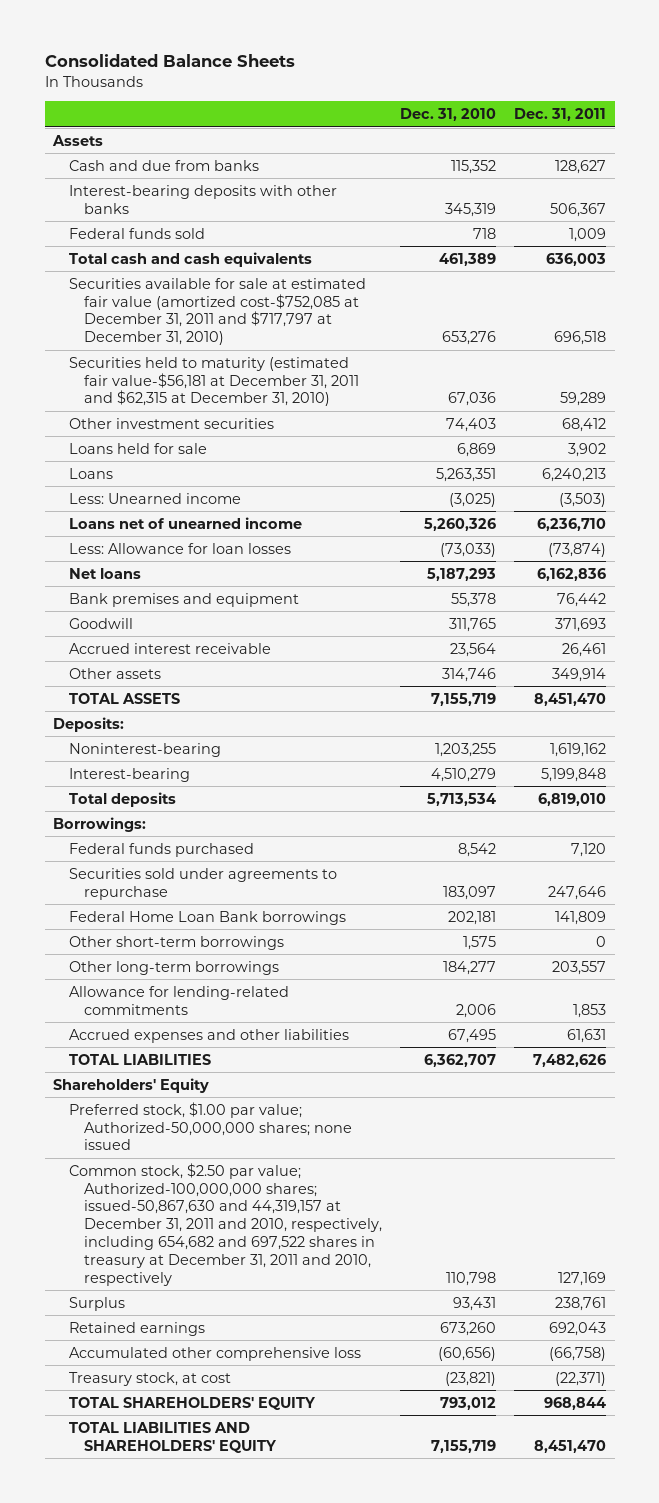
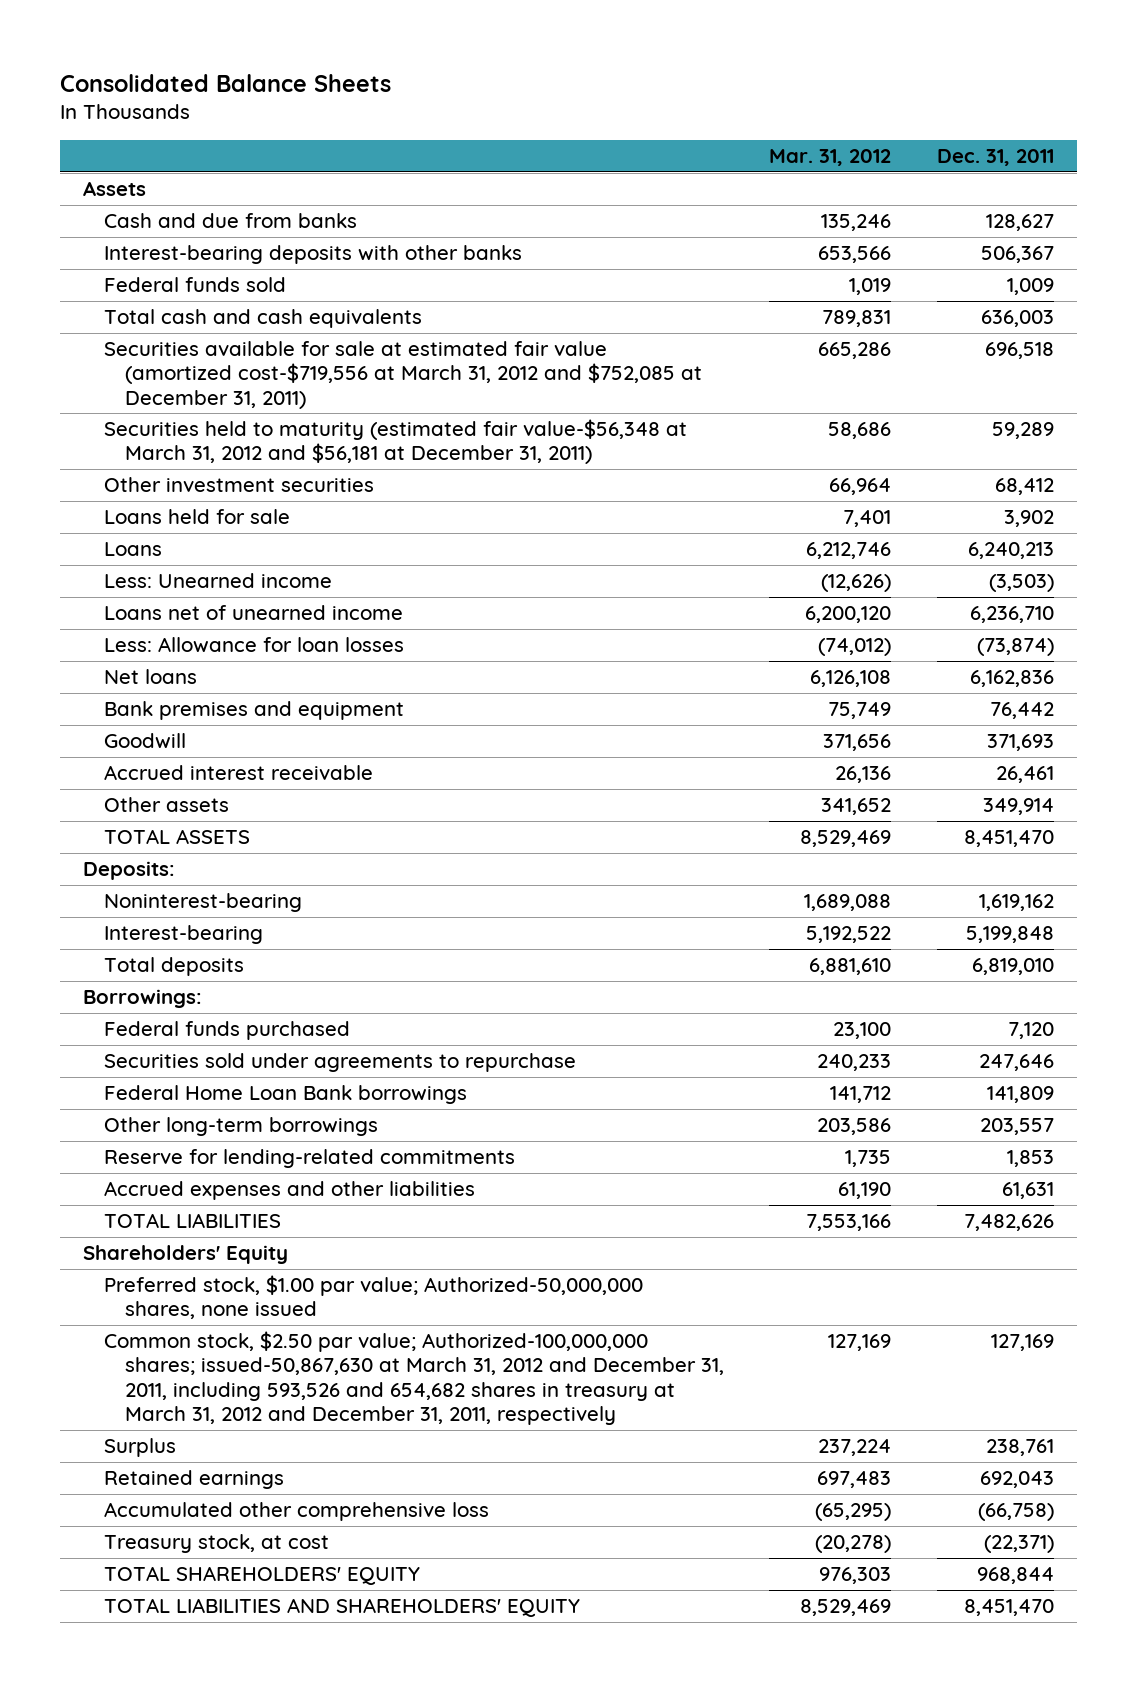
- | Dec. 31, 2010 | Dec. 31, 2011
+ | Mar. 31, 2012 | Dec. 31, 2011
- Securities available for sale at estimated fair value (amortized cost-$752,085 at December 31, 2011 and $717,797 at December 31, 2010) | 653,276 | 696,518
- Securities held to maturity (estimated fair value-$56,181 at December 31, 2011 and $62,315 at December 31, 2010) | 67,036 | 59,289
+ Securities available for sale at estimated fair value (amortized cost-$719,556 at March 31, 2012 and $752,085 at December 31, 2011) | 665,286 | 696,518
+ Securities held to maturity (estimated fair value-$56,348 at March 31, 2012 and $56,181 at December 31, 2011) | 58,686 | 59,289
- Other short-term borrowings | 1,575 | 0
- Allowance for lending-related commitments | 2,006 | 1,853
+ Reserve for lending-related commitments | 1,735 | 1,853
- Preferred stock, $1.00 par value; Authorized-50,000,000 shares; none issued
- Common stock, $2.50 par value; Authorized-100,000,000 shares; issued-50,867,630 and 44,319,157 at December 31, 2011 and 2010, respectively, including 654,682 and 697,522 shares in treasury at December 31, 2011 and 2010, respectively | 110,798 | 127,169
+ Preferred stock, $1.00 par value; Authorized-50,000,000 shares, none issued
+ Common stock, $2.50 par value; Authorized-100,000,000 shares; issued-50,867,630 at March 31, 2012 and December 31, 2011, including 593,526 and 654,682 shares in treasury at March 31, 2012 and December 31, 2011, respectively | 127,169 | 127,169

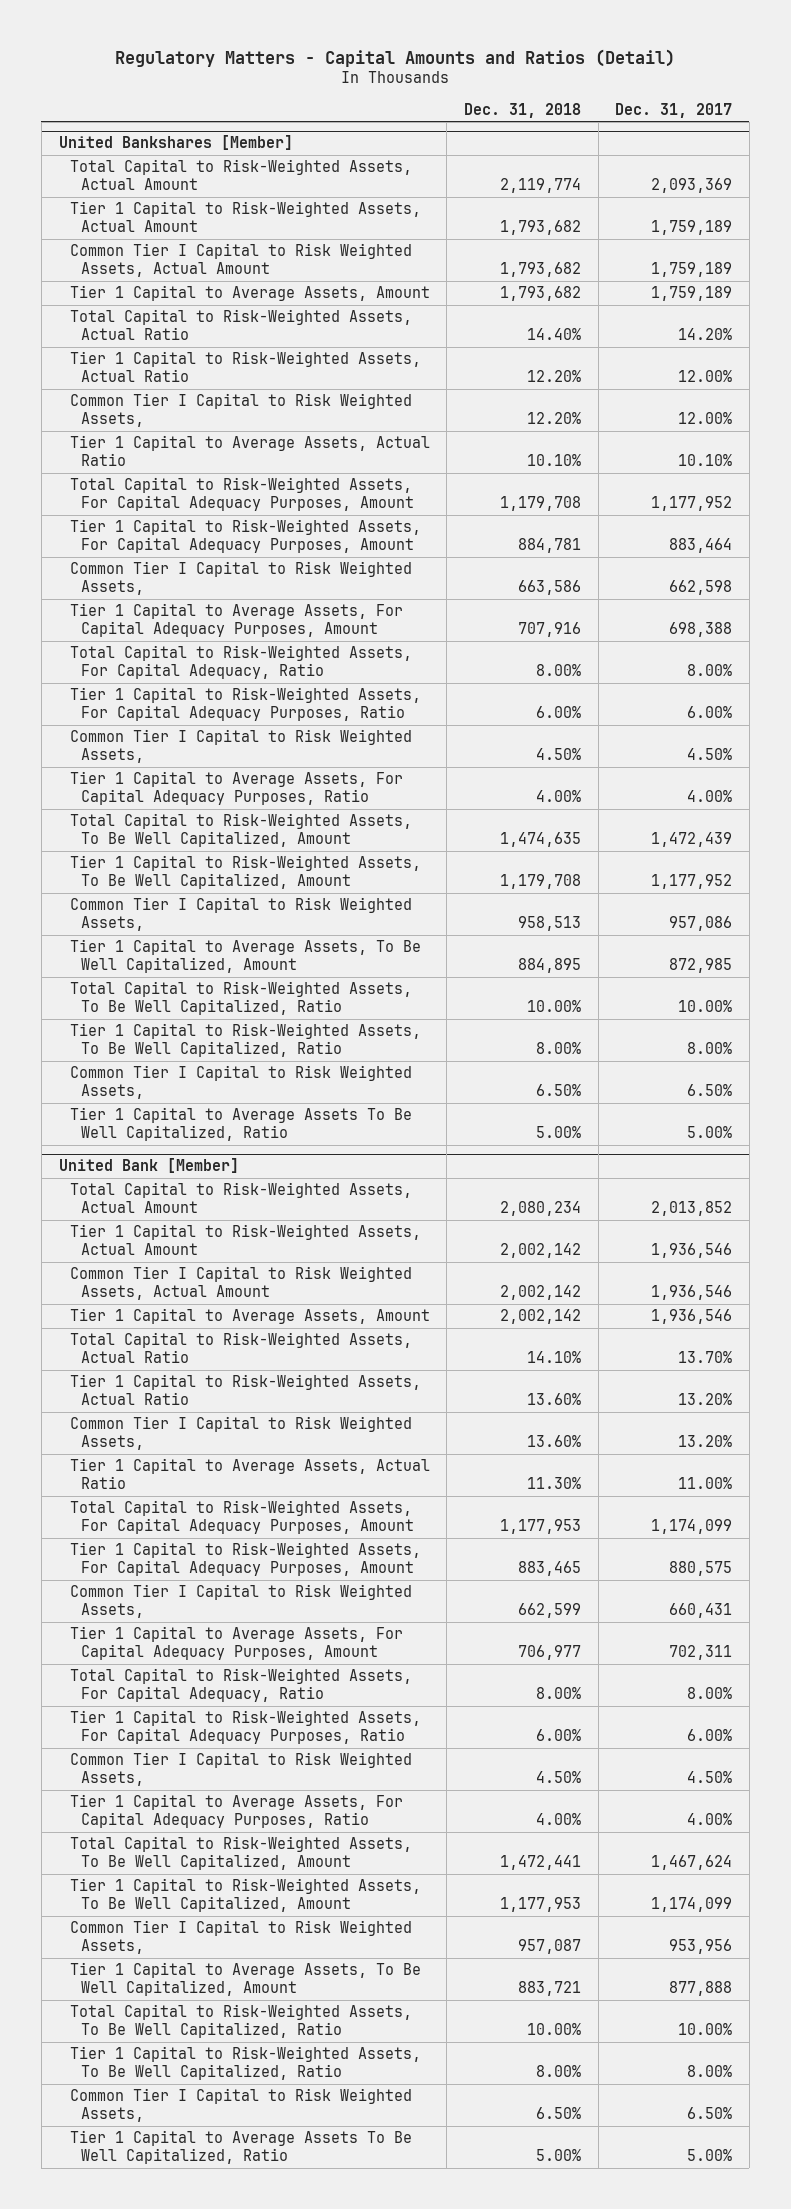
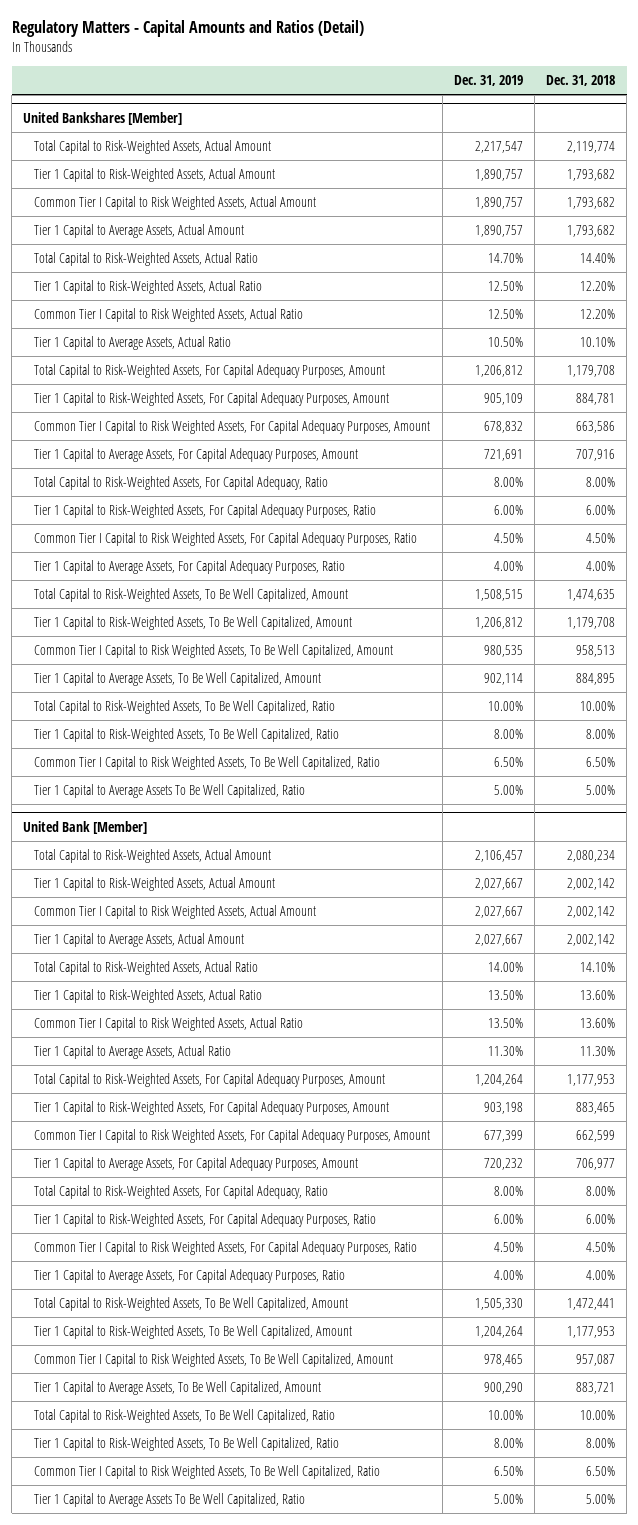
- | Dec. 31, 2018 | Dec. 31, 2017
+ | Dec. 31, 2019 | Dec. 31, 2018
@ United Bankshares [Member]
- Tier 1 Capital to Average Assets, Amount | 1,793,682 | 1,759,189
+ Tier 1 Capital to Average Assets, Actual Amount | 1,890,757 | 1,793,682
- Common Tier I Capital to Risk Weighted Assets, | 12.20% | 12.00%
+ Common Tier I Capital to Risk Weighted Assets, Actual Ratio | 12.50% | 12.20%
- Common Tier I Capital to Risk Weighted Assets, | 663,586 | 662,598
+ Common Tier I Capital to Risk Weighted Assets, For Capital Adequacy Purposes, Amount | 678,832 | 663,586
- Common Tier I Capital to Risk Weighted Assets, | 4.50% | 4.50%
+ Common Tier I Capital to Risk Weighted Assets, For Capital Adequacy Purposes, Ratio | 4.50% | 4.50%
- Common Tier I Capital to Risk Weighted Assets, | 958,513 | 957,086
+ Common Tier I Capital to Risk Weighted Assets, To Be Well Capitalized, Amount | 980,535 | 958,513
- Common Tier I Capital to Risk Weighted Assets, | 6.50% | 6.50%
+ Common Tier I Capital to Risk Weighted Assets, To Be Well Capitalized, Ratio | 6.50% | 6.50%
@ United Bank [Member]
- Tier 1 Capital to Average Assets, Amount | 2,002,142 | 1,936,546
+ Tier 1 Capital to Average Assets, Actual Amount | 2,027,667 | 2,002,142
- Common Tier I Capital to Risk Weighted Assets, | 13.60% | 13.20%
+ Common Tier I Capital to Risk Weighted Assets, Actual Ratio | 13.50% | 13.60%
- Common Tier I Capital to Risk Weighted Assets, | 662,599 | 660,431
+ Common Tier I Capital to Risk Weighted Assets, For Capital Adequacy Purposes, Amount | 677,399 | 662,599
- Common Tier I Capital to Risk Weighted Assets, | 4.50% | 4.50%
+ Common Tier I Capital to Risk Weighted Assets, For Capital Adequacy Purposes, Ratio | 4.50% | 4.50%
- Common Tier I Capital to Risk Weighted Assets, | 957,087 | 953,956
+ Common Tier I Capital to Risk Weighted Assets, To Be Well Capitalized, Amount | 978,465 | 957,087
- Common Tier I Capital to Risk Weighted Assets, | 6.50% | 6.50%
+ Common Tier I Capital to Risk Weighted Assets, To Be Well Capitalized, Ratio | 6.50% | 6.50%

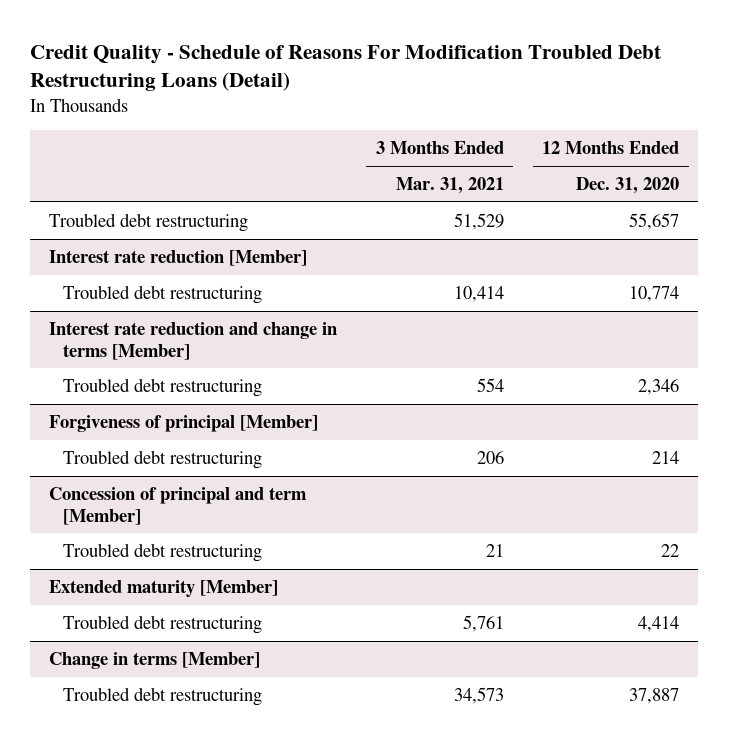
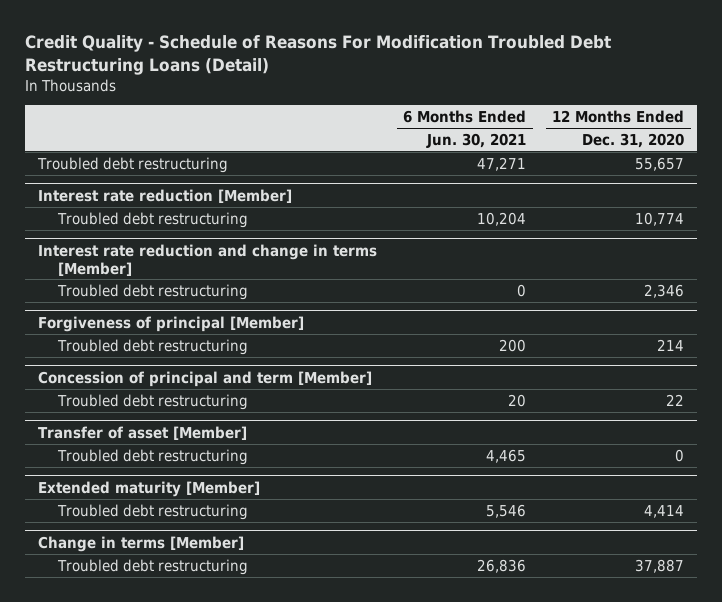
- | 3 Months Ended Mar. 31, 2021 | 12 Months Ended Dec. 31, 2020
+ | 6 Months Ended Jun. 30, 2021 | 12 Months Ended Dec. 31, 2020
+ Transfer of asset [Member]
+ Troubled debt restructuring | 4,465 | 0

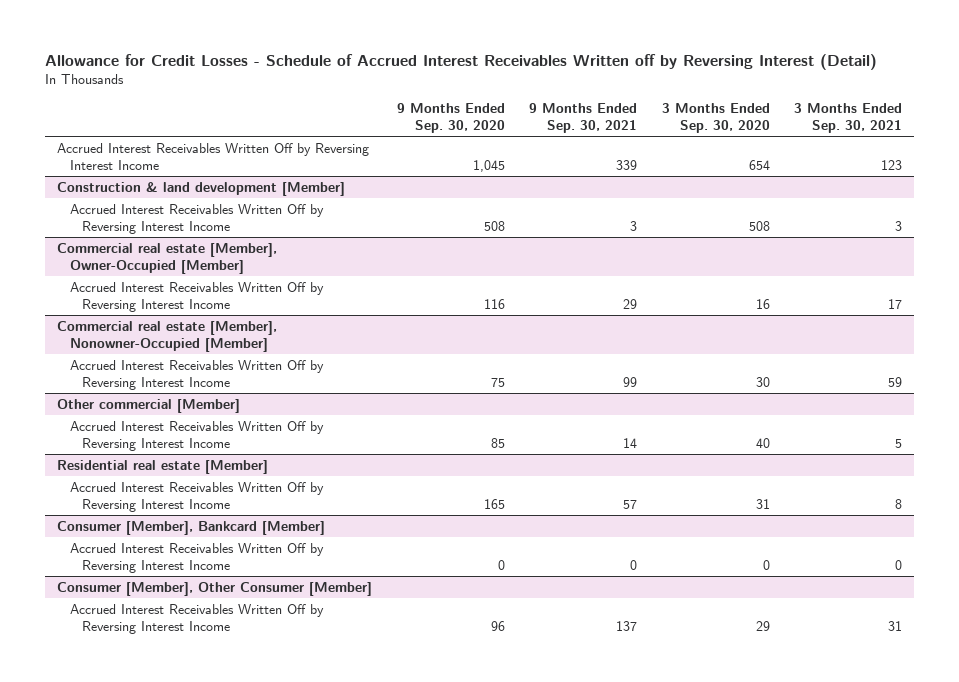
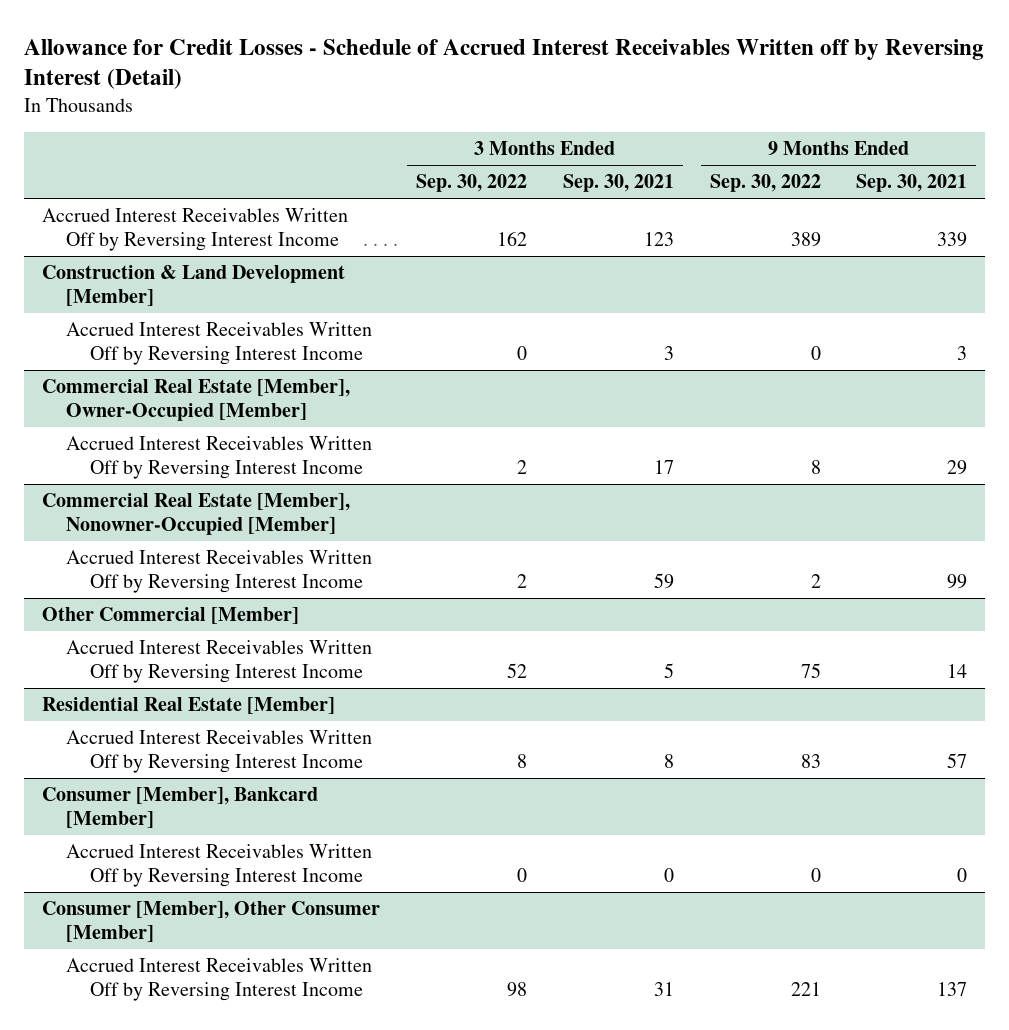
- | 9 Months Ended Sep. 30, 2020 | 9 Months Ended Sep. 30, 2021 | 3 Months Ended Sep. 30, 2020 | 3 Months Ended Sep. 30, 2021
+ | 3 Months Ended Sep. 30, 2022 | 3 Months Ended Sep. 30, 2021 | 9 Months Ended Sep. 30, 2022 | 9 Months Ended Sep. 30, 2021
- Construction & land development [Member]
+ Construction & Land Development [Member]
- Commercial real estate [Member], Owner-Occupied [Member]
+ Commercial Real Estate [Member], Owner-Occupied [Member]
- Commercial real estate [Member], Nonowner-Occupied [Member]
+ Commercial Real Estate [Member], Nonowner-Occupied [Member]
- Other commercial [Member]
+ Other Commercial [Member]
- Residential real estate [Member]
+ Residential Real Estate [Member]

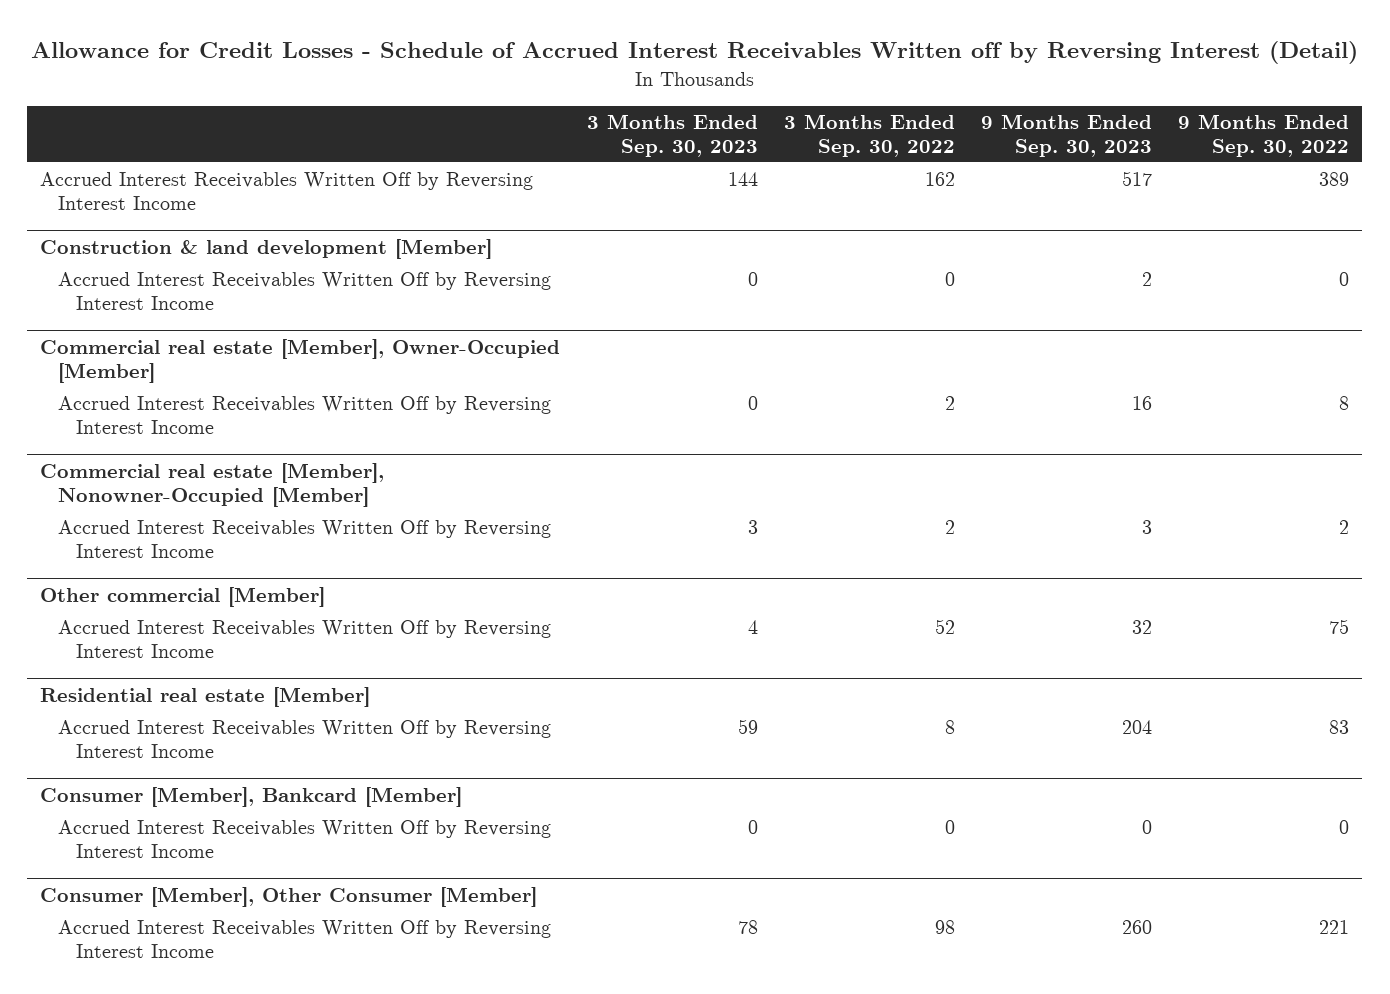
- | 3 Months Ended Sep. 30, 2022 | 3 Months Ended Sep. 30, 2021 | 9 Months Ended Sep. 30, 2022 | 9 Months Ended Sep. 30, 2021
+ | 3 Months Ended Sep. 30, 2023 | 3 Months Ended Sep. 30, 2022 | 9 Months Ended Sep. 30, 2023 | 9 Months Ended Sep. 30, 2022
- Construction & Land Development [Member]
+ Construction & land development [Member]
- Commercial Real Estate [Member], Owner-Occupied [Member]
+ Commercial real estate [Member], Owner-Occupied [Member]
- Commercial Real Estate [Member], Nonowner-Occupied [Member]
+ Commercial real estate [Member], Nonowner-Occupied [Member]
- Other Commercial [Member]
+ Other commercial [Member]
- Residential Real Estate [Member]
+ Residential real estate [Member]

